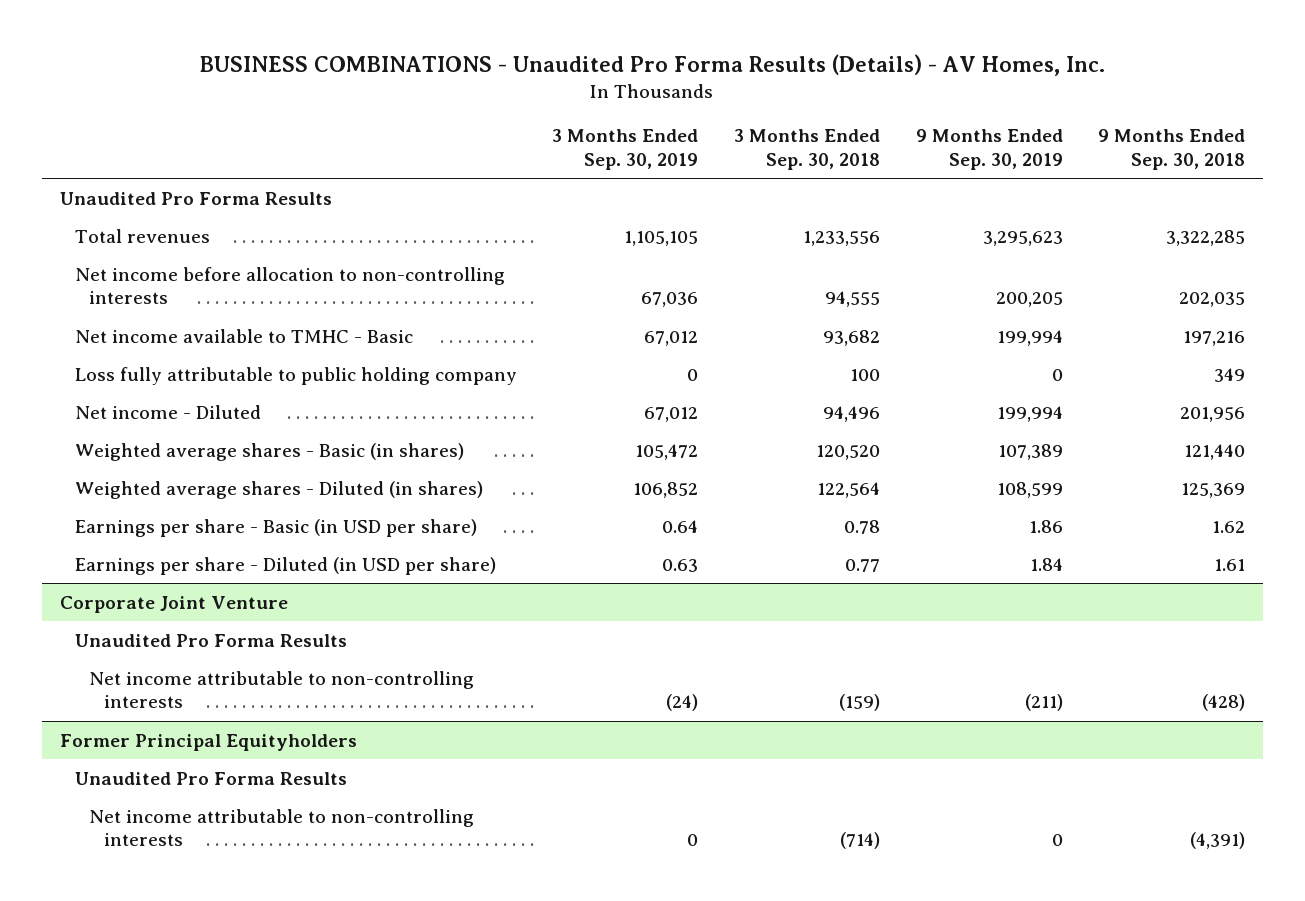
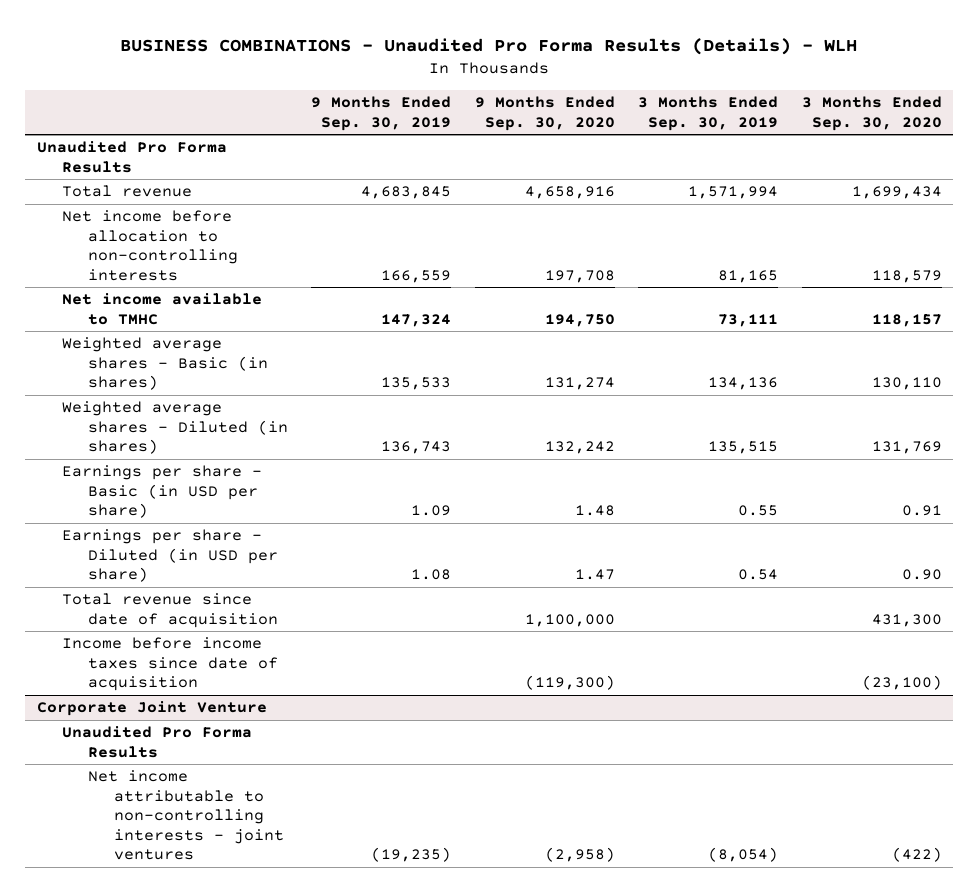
- BUSINESS COMBINATIONS - Unaudited Pro Forma Results (Details) - AV Homes, Inc.
+ BUSINESS COMBINATIONS - Unaudited Pro Forma Results (Details) - WLH
- | 3 Months Ended Sep. 30, 2019 | 3 Months Ended Sep. 30, 2018 | 9 Months Ended Sep. 30, 2019 | 9 Months Ended Sep. 30, 2018
+ | 9 Months Ended Sep. 30, 2019 | 9 Months Ended Sep. 30, 2020 | 3 Months Ended Sep. 30, 2019 | 3 Months Ended Sep. 30, 2020
- Total revenues | 1,105,105 | 1,233,556 | 3,295,623 | 3,322,285
- Net income before allocation to non-controlling interests | 67,036 | 94,555 | 200,205 | 202,035
- Net income available to TMHC - Basic | 67,012 | 93,682 | 199,994 | 197,216
- Loss fully attributable to public holding company | 0 | 100 | 0 | 349
- Net income - Diluted | 67,012 | 94,496 | 199,994 | 201,956
- Weighted average shares - Basic (in shares) | 105,472 | 120,520 | 107,389 | 121,440
- Weighted average shares - Diluted (in shares) | 106,852 | 122,564 | 108,599 | 125,369
- Earnings per share - Basic (in USD per share) | 0.64 | 0.78 | 1.86 | 1.62
- Earnings per share - Diluted (in USD per share) | 0.63 | 0.77 | 1.84 | 1.61
+ Total revenue | 4,683,845 | 4,658,916 | 1,571,994 | 1,699,434
+ Net income before allocation to non-controlling interests | 166,559 | 197,708 | 81,165 | 118,579
+ Net income available to TMHC | 147,324 | 194,750 | 73,111 | 118,157
+ Weighted average shares - Basic (in shares) | 135,533 | 131,274 | 134,136 | 130,110
+ Weighted average shares - Diluted (in shares) | 136,743 | 132,242 | 135,515 | 131,769
+ Earnings per share - Basic (in USD per share) | 1.09 | 1.48 | 0.55 | 0.91
+ Earnings per share - Diluted (in USD per share) | 1.08 | 1.47 | 0.54 | 0.90
+ Total revenue since date of acquisition | | 1,100,000 | | 431,300
+ Income before income taxes since date of acquisition | | (119,300) | | (23,100)
@ Corporate Joint Venture
- Net income attributable to non-controlling interests | (24) | (159) | (211) | (428)
- Former Principal Equityholders
- Unaudited Pro Forma Results
- Net income attributable to non-controlling interests | 0 | (714) | 0 | (4,391)
@ Corporate Joint Venture
+ Net income attributable to non-controlling interests - joint ventures | (19,235) | (2,958) | (8,054) | (422)

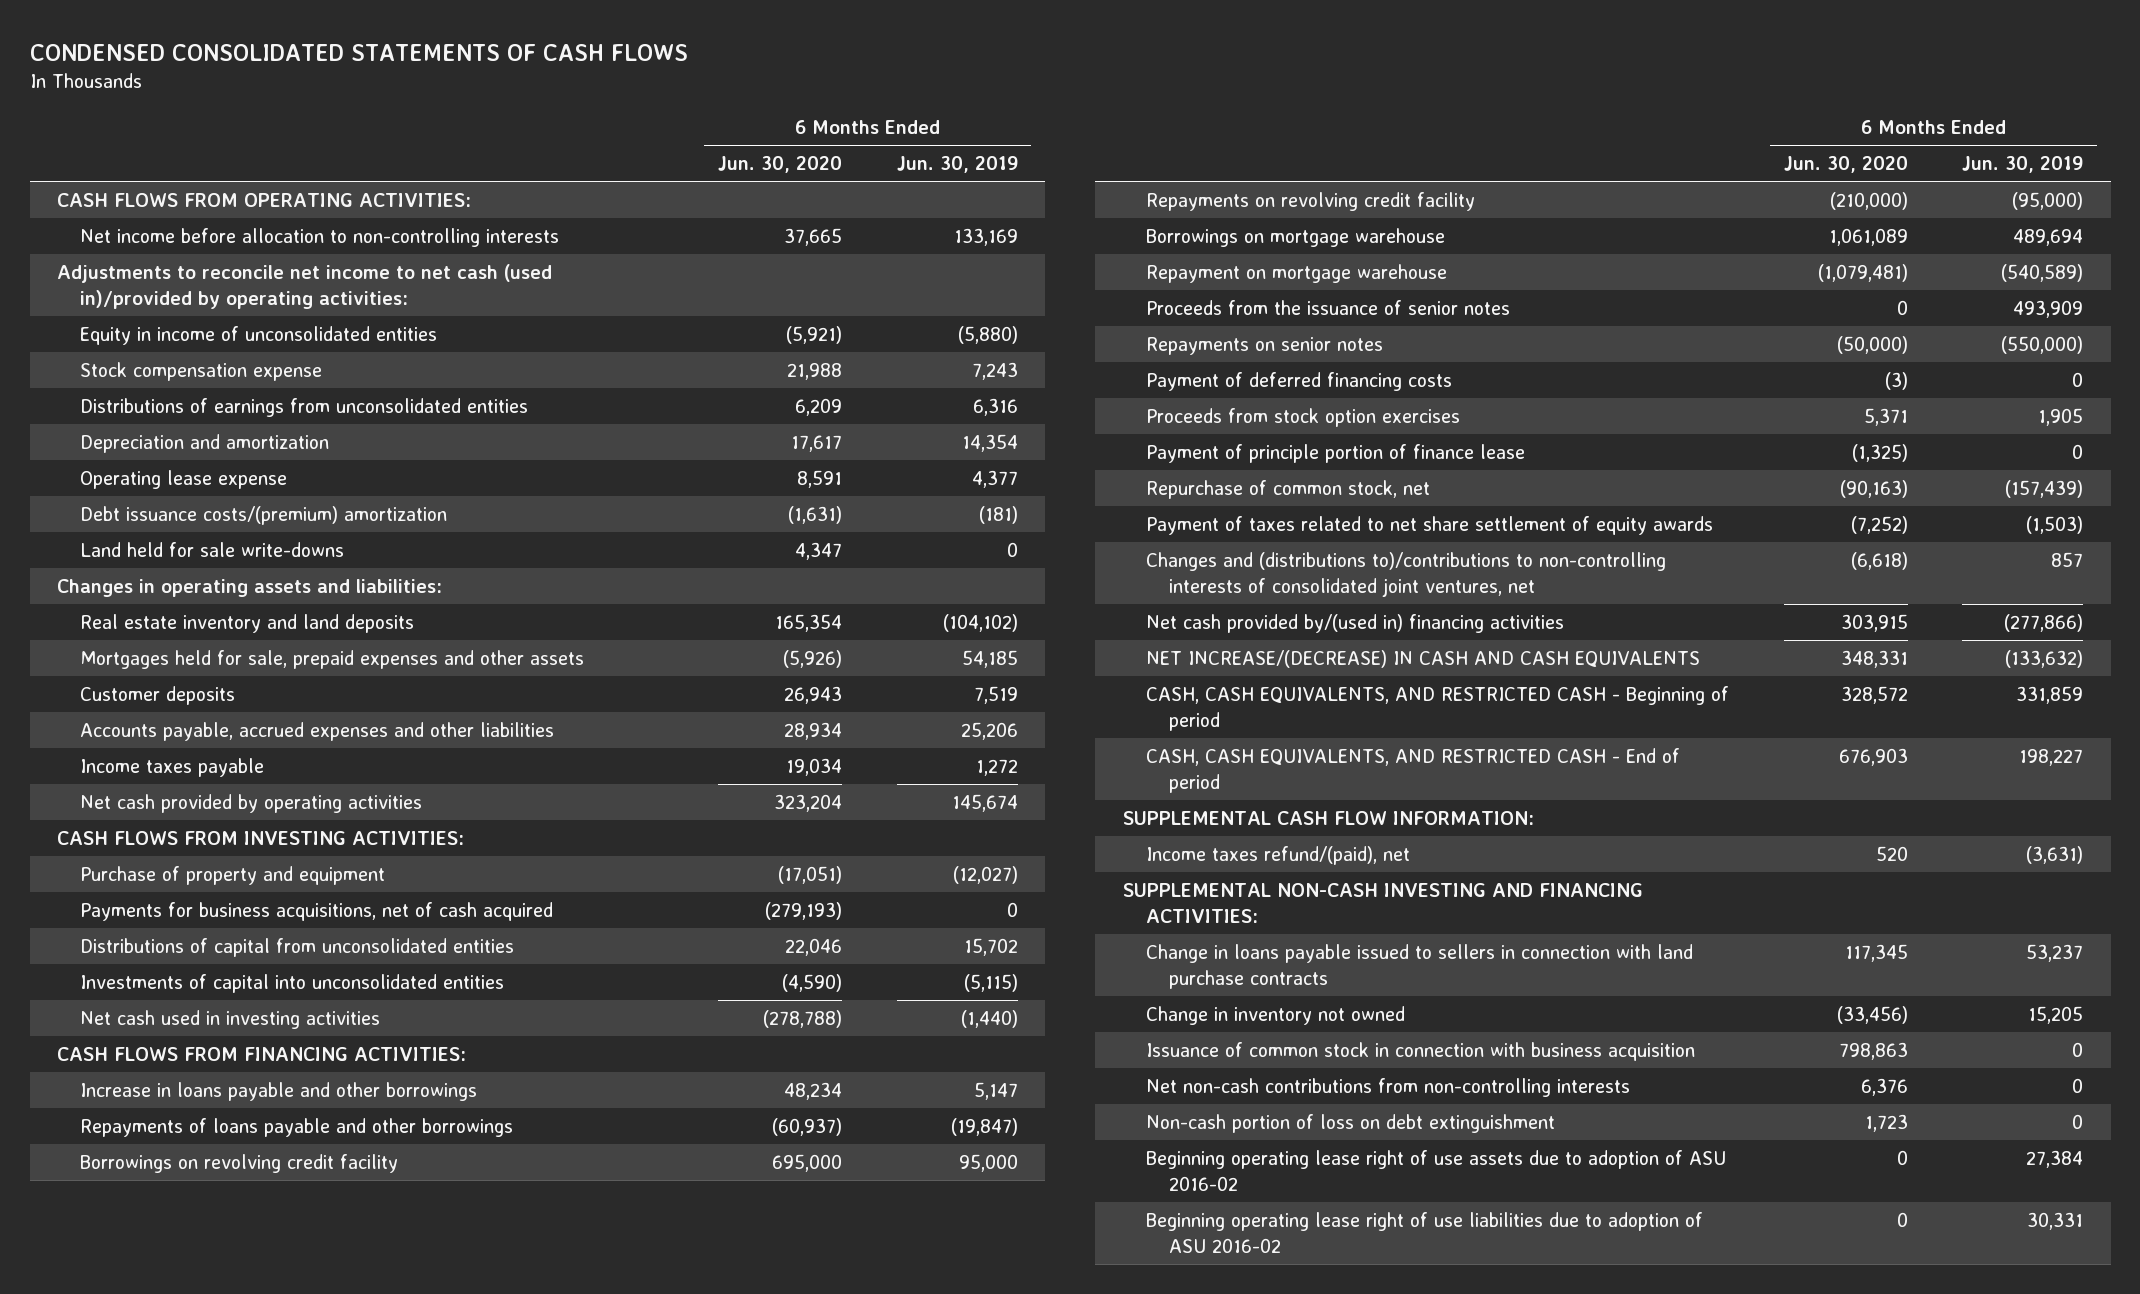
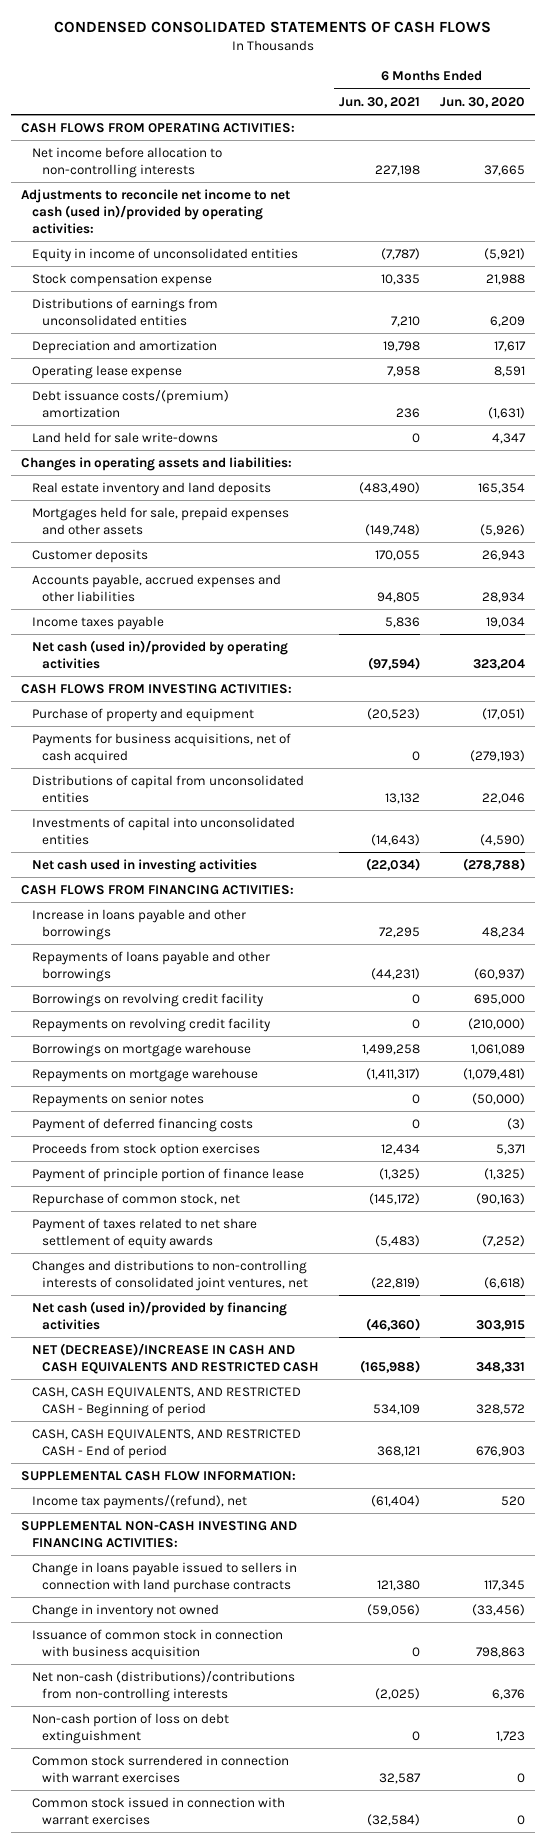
- | 6 Months Ended Jun. 30, 2020 | 6 Months Ended Jun. 30, 2019
+ | 6 Months Ended Jun. 30, 2021 | 6 Months Ended Jun. 30, 2020
- Net cash provided by operating activities | 323,204 | 145,674
+ Net cash (used in)/provided by operating activities | (97,594) | 323,204
- Repayment on mortgage warehouse | (1,079,481) | (540,589)
- Proceeds from the issuance of senior notes | 0 | 493,909
+ Repayments on mortgage warehouse | (1,411,317) | (1,079,481)
- Changes and (distributions to)/contributions to non-controlling interests of consolidated joint ventures, net | (6,618) | 857
- Net cash provided by/(used in) financing activities | 303,915 | (277,866)
- NET INCREASE/(DECREASE) IN CASH AND CASH EQUIVALENTS | 348,331 | (133,632)
+ Changes and distributions to non-controlling interests of consolidated joint ventures, net | (22,819) | (6,618)
+ Net cash (used in)/provided by financing activities | (46,360) | 303,915
+ NET (DECREASE)/INCREASE IN CASH AND CASH EQUIVALENTS AND RESTRICTED CASH | (165,988) | 348,331
- Income taxes refund/(paid), net | 520 | (3,631)
+ Income tax payments/(refund), net | (61,404) | 520
- Net non-cash contributions from non-controlling interests | 6,376 | 0
+ Net non-cash (distributions)/contributions from non-controlling interests | (2,025) | 6,376
- Beginning operating lease right of use assets due to adoption of ASU 2016-02 | 0 | 27,384
- Beginning operating lease right of use liabilities due to adoption of ASU 2016-02 | 0 | 30,331
+ Common stock surrendered in connection with warrant exercises | 32,587 | 0
+ Common stock issued in connection with warrant exercises | (32,584) | 0

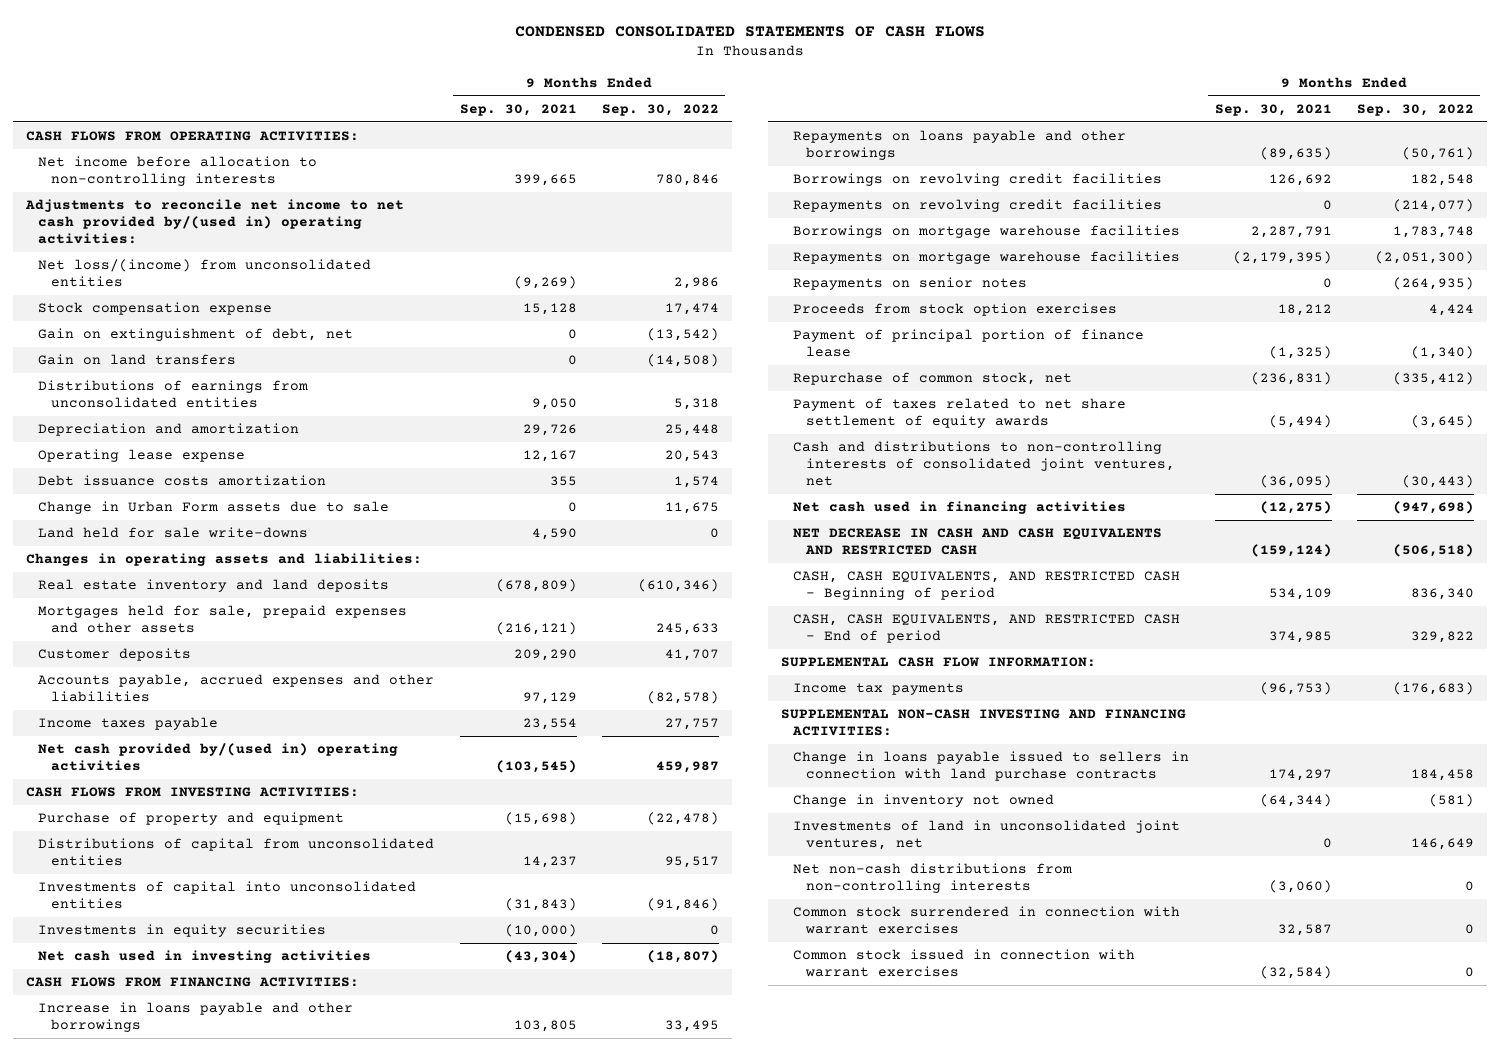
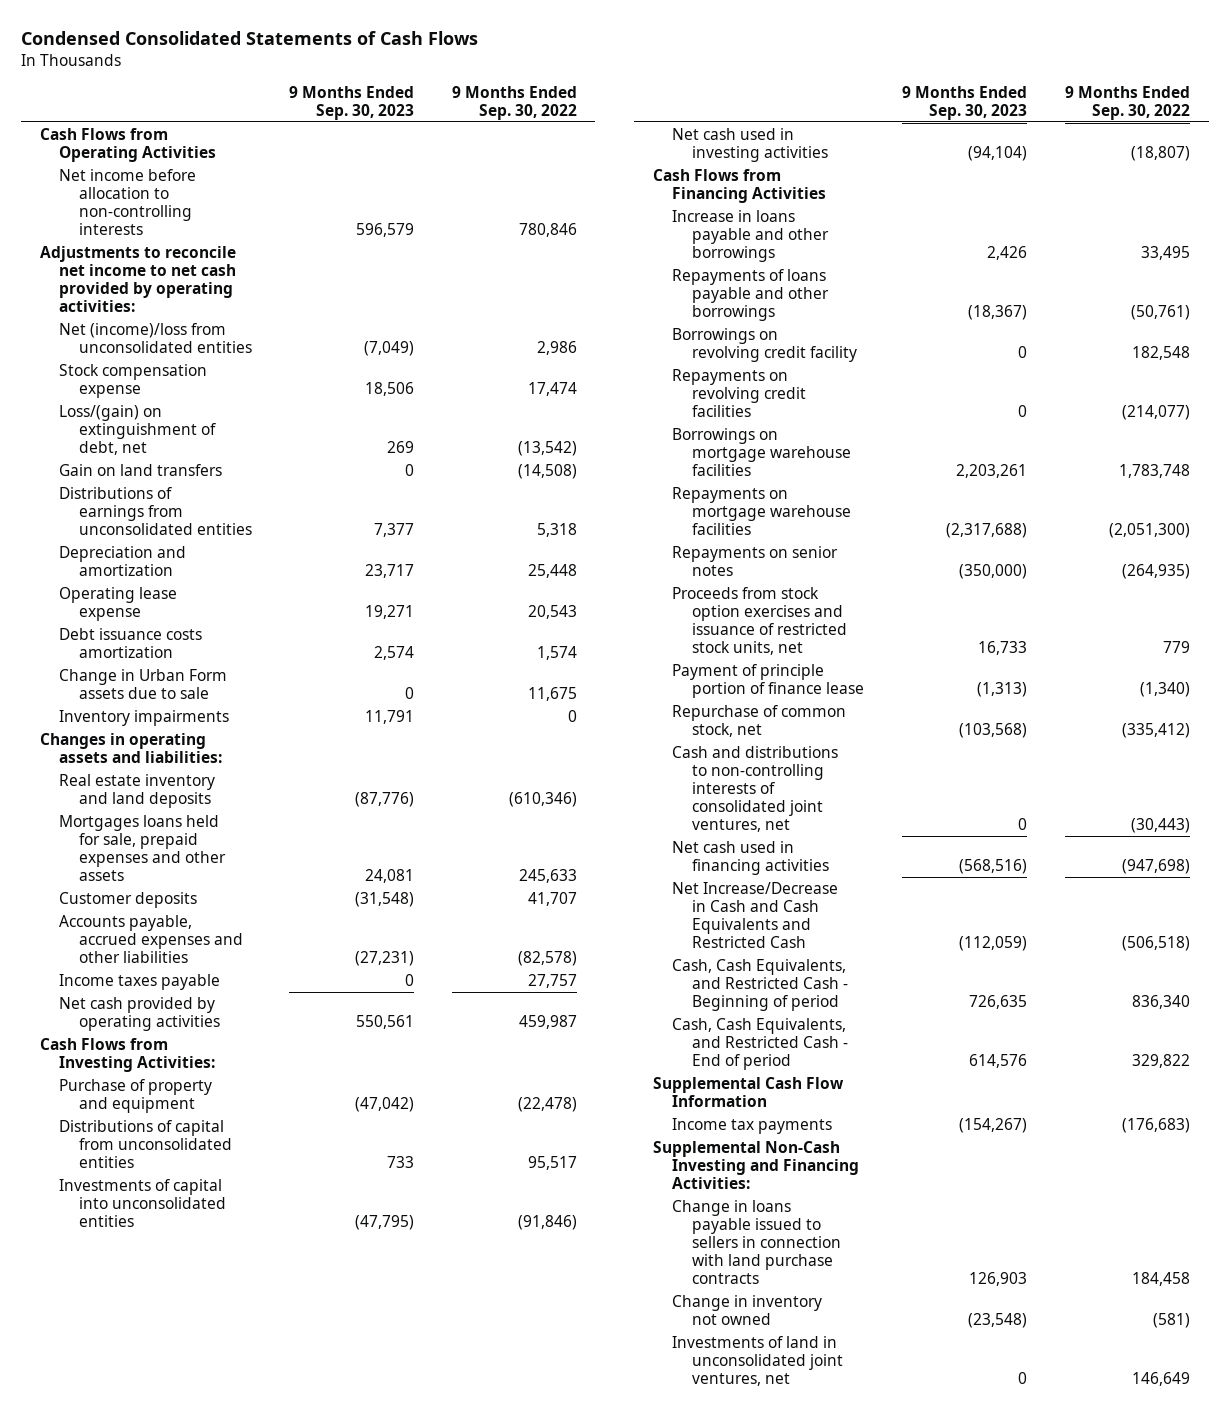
- CONDENSED CONSOLIDATED STATEMENTS OF CASH FLOWS
+ Condensed Consolidated Statements of Cash Flows
- | 9 Months Ended Sep. 30, 2021 | 9 Months Ended Sep. 30, 2022
+ | 9 Months Ended Sep. 30, 2023 | 9 Months Ended Sep. 30, 2022
- CASH FLOWS FROM OPERATING ACTIVITIES:
+ Cash Flows from Operating Activities
- Adjustments to reconcile net income to net cash provided by/(used in) operating activities:
- Net loss/(income) from unconsolidated entities | (9,269) | 2,986
+ Adjustments to reconcile net income to net cash provided by operating activities:
+ Net (income)/loss from unconsolidated entities | (7,049) | 2,986
- Gain on extinguishment of debt, net | 0 | (13,542)
+ Loss/(gain) on extinguishment of debt, net | 269 | (13,542)
- Land held for sale write-downs | 4,590 | 0
+ Inventory impairments | 11,791 | 0
- Mortgages held for sale, prepaid expenses and other assets | (216,121) | 245,633
+ Mortgages loans held for sale, prepaid expenses and other assets | 24,081 | 245,633
- Net cash provided by/(used in) operating activities | (103,545) | 459,987
- CASH FLOWS FROM INVESTING ACTIVITIES:
+ Net cash provided by operating activities | 550,561 | 459,987
+ Cash Flows from Investing Activities:
- Investments in equity securities | (10,000) | 0
- CASH FLOWS FROM FINANCING ACTIVITIES:
+ Cash Flows from Financing Activities
- Repayments on loans payable and other borrowings | (89,635) | (50,761)
- Borrowings on revolving credit facilities | 126,692 | 182,548
+ Repayments of loans payable and other borrowings | (18,367) | (50,761)
+ Borrowings on revolving credit facility | 0 | 182,548
- Proceeds from stock option exercises | 18,212 | 4,424
- Payment of principal portion of finance lease | (1,325) | (1,340)
+ Proceeds from stock option exercises and issuance of restricted stock units, net | 16,733 | 779
+ Payment of principle portion of finance lease | (1,313) | (1,340)
- Payment of taxes related to net share settlement of equity awards | (5,494) | (3,645)
- NET DECREASE IN CASH AND CASH EQUIVALENTS AND RESTRICTED CASH | (159,124) | (506,518)
- CASH, CASH EQUIVALENTS, AND RESTRICTED CASH - Beginning of period | 534,109 | 836,340
- CASH, CASH EQUIVALENTS, AND RESTRICTED CASH - End of period | 374,985 | 329,822
- SUPPLEMENTAL CASH FLOW INFORMATION:
+ Net Increase/Decrease in Cash and Cash Equivalents and Restricted Cash | (112,059) | (506,518)
+ Cash, Cash Equivalents, and Restricted Cash - Beginning of period | 726,635 | 836,340
+ Cash, Cash Equivalents, and Restricted Cash - End of period | 614,576 | 329,822
+ Supplemental Cash Flow Information
- SUPPLEMENTAL NON-CASH INVESTING AND FINANCING ACTIVITIES:
+ Supplemental Non-Cash Investing and Financing Activities:
- Net non-cash distributions from non-controlling interests | (3,060) | 0
- Common stock surrendered in connection with warrant exercises | 32,587 | 0
- Common stock issued in connection with warrant exercises | (32,584) | 0

